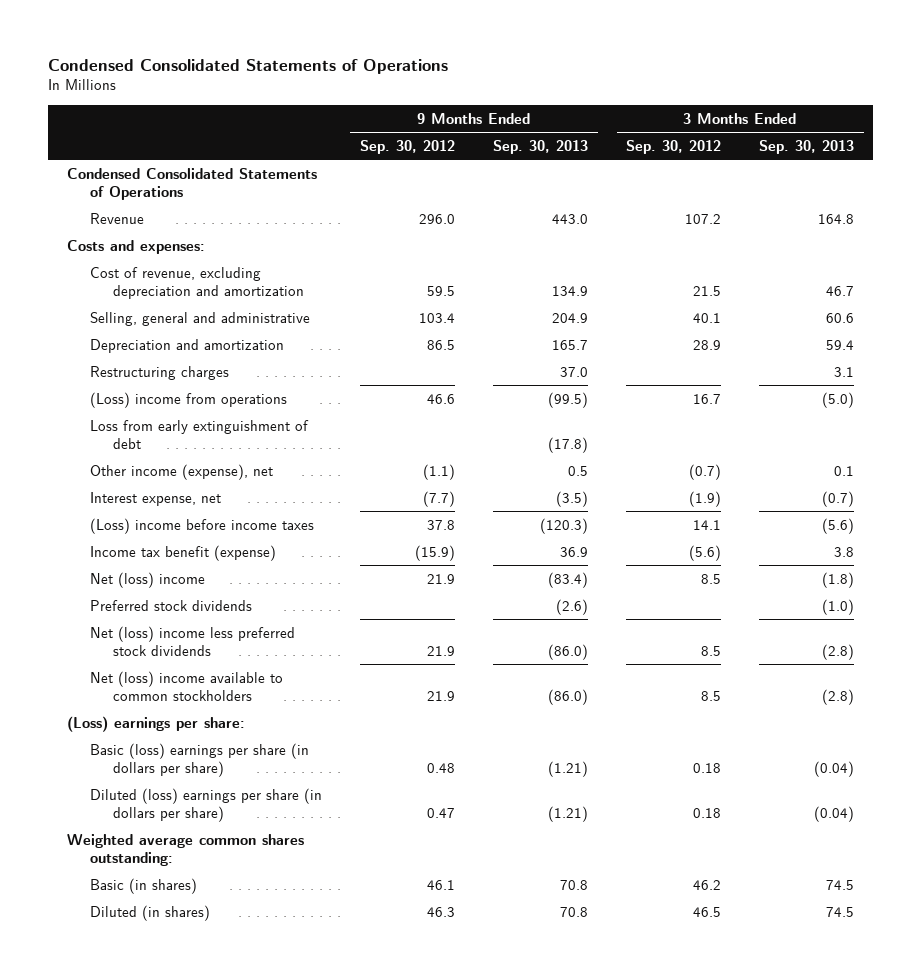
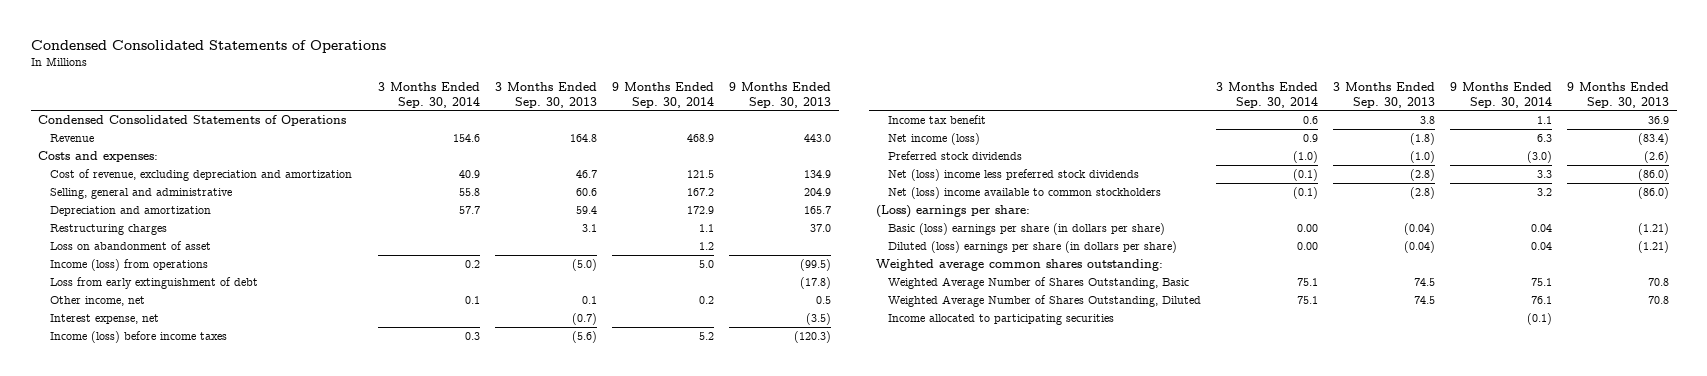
- | 9 Months Ended Sep. 30, 2012 | 9 Months Ended Sep. 30, 2013 | 3 Months Ended Sep. 30, 2012 | 3 Months Ended Sep. 30, 2013
+ | 3 Months Ended Sep. 30, 2014 | 3 Months Ended Sep. 30, 2013 | 9 Months Ended Sep. 30, 2014 | 9 Months Ended Sep. 30, 2013
- (Loss) income from operations | 46.6 | (99.5) | 16.7 | (5.0)
+ Loss on abandonment of asset | | | 1.2 |
+ Income (loss) from operations | 0.2 | (5.0) | 5.0 | (99.5)
- Other income (expense), net | (1.1) | 0.5 | (0.7) | 0.1
+ Other income, net | 0.1 | 0.1 | 0.2 | 0.5
- (Loss) income before income taxes | 37.8 | (120.3) | 14.1 | (5.6)
- Income tax benefit (expense) | (15.9) | 36.9 | (5.6) | 3.8
- Net (loss) income | 21.9 | (83.4) | 8.5 | (1.8)
+ Income (loss) before income taxes | 0.3 | (5.6) | 5.2 | (120.3)
+ Income tax benefit | 0.6 | 3.8 | 1.1 | 36.9
+ Net income (loss) | 0.9 | (1.8) | 6.3 | (83.4)
- Basic (in shares) | 46.1 | 70.8 | 46.2 | 74.5
- Diluted (in shares) | 46.3 | 70.8 | 46.5 | 74.5
+ Weighted Average Number of Shares Outstanding, Basic | 75.1 | 74.5 | 75.1 | 70.8
+ Weighted Average Number of Shares Outstanding, Diluted | 75.1 | 74.5 | 76.1 | 70.8
+ Income allocated to participating securities | | | (0.1) |

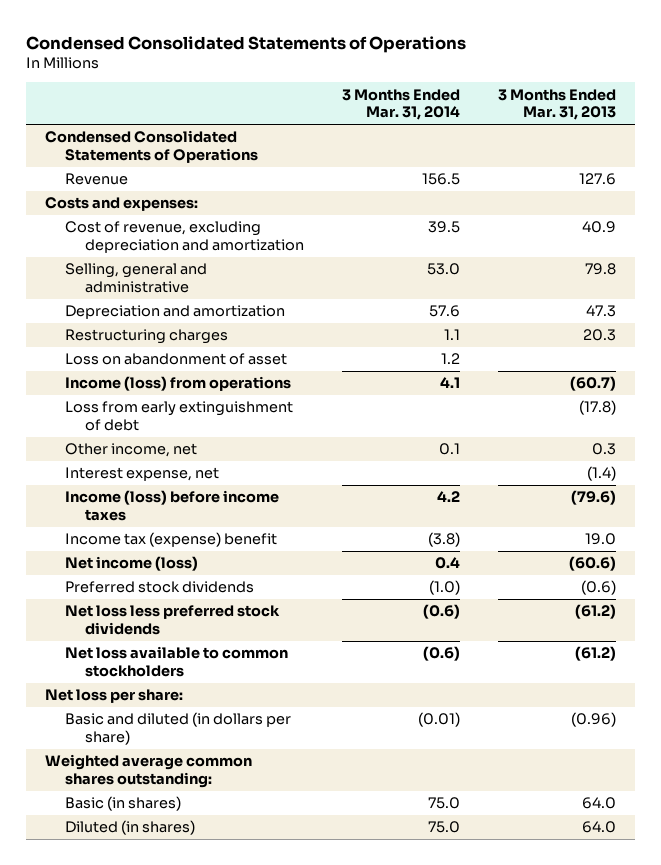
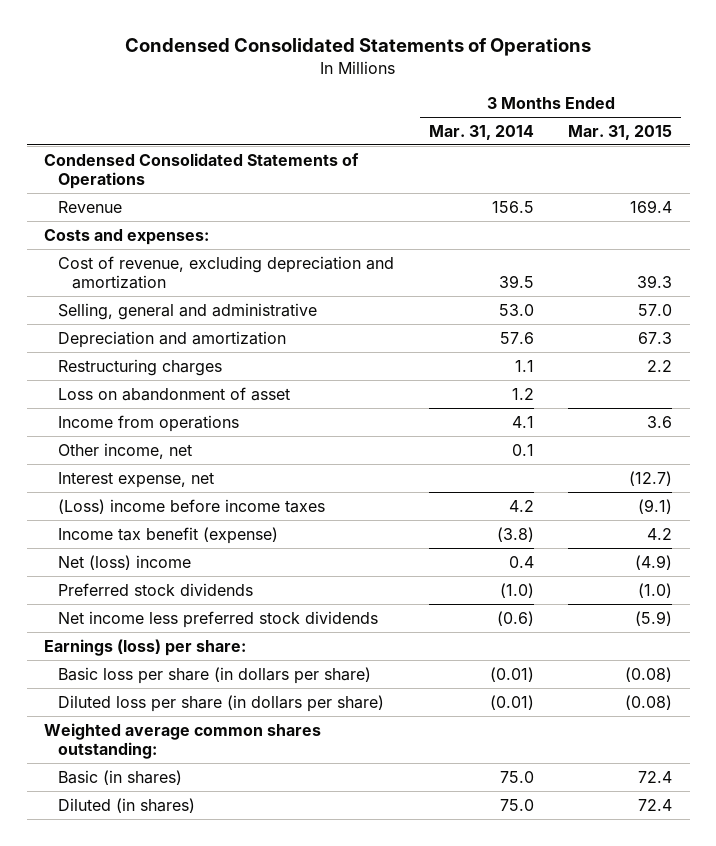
- | 3 Months Ended Mar. 31, 2014 | 3 Months Ended Mar. 31, 2013
+ | 3 Months Ended Mar. 31, 2014 | 3 Months Ended Mar. 31, 2015
- Income (loss) from operations | 4.1 | (60.7)
- Loss from early extinguishment of debt | | (17.8)
+ Income from operations | 4.1 | 3.6
- Income (loss) before income taxes | 4.2 | (79.6)
- Income tax (expense) benefit | (3.8) | 19.0
- Net income (loss) | 0.4 | (60.6)
+ (Loss) income before income taxes | 4.2 | (9.1)
+ Income tax benefit (expense) | (3.8) | 4.2
+ Net (loss) income | 0.4 | (4.9)
- Net loss less preferred stock dividends | (0.6) | (61.2)
- Net loss available to common stockholders | (0.6) | (61.2)
- Net loss per share:
- Basic and diluted (in dollars per share) | (0.01) | (0.96)
+ Net income less preferred stock dividends | (0.6) | (5.9)
+ Earnings (loss) per share:
+ Basic loss per share (in dollars per share) | (0.01) | (0.08)
+ Diluted loss per share (in dollars per share) | (0.01) | (0.08)

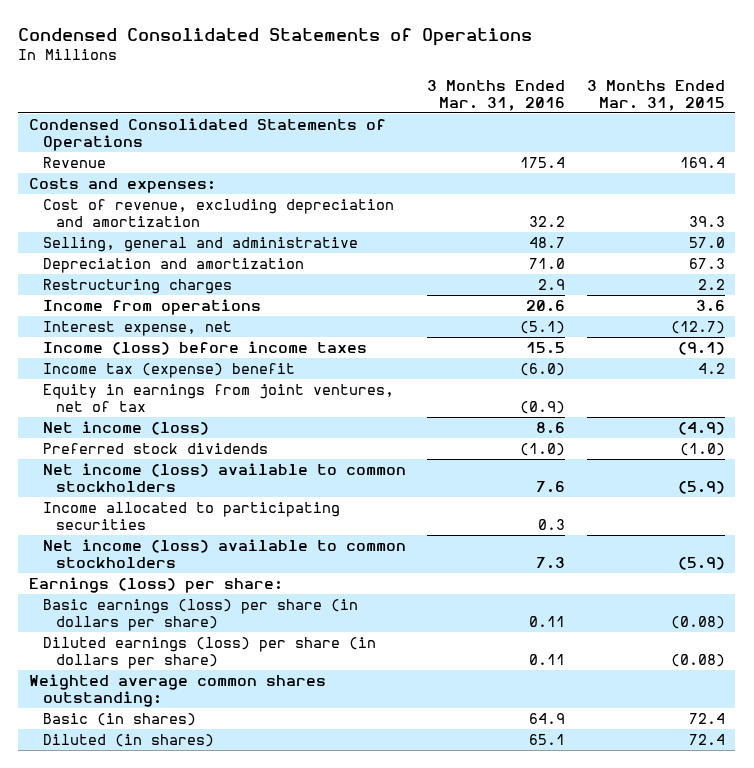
- | 3 Months Ended Mar. 31, 2014 | 3 Months Ended Mar. 31, 2015
+ | 3 Months Ended Mar. 31, 2016 | 3 Months Ended Mar. 31, 2015
- Loss on abandonment of asset | 1.2 |
- Other income, net | 0.1 |
- (Loss) income before income taxes | 4.2 | (9.1)
- Income tax benefit (expense) | (3.8) | 4.2
- Net (loss) income | 0.4 | (4.9)
+ Income (loss) before income taxes | 15.5 | (9.1)
+ Income tax (expense) benefit | (6.0) | 4.2
+ Equity in earnings from joint ventures, net of tax | (0.9) |
+ Net income (loss) | 8.6 | (4.9)
- Net income less preferred stock dividends | (0.6) | (5.9)
+ Net income (loss) available to common stockholders | 7.6 | (5.9)
+ Income allocated to participating securities | 0.3 |
+ Net income (loss) available to common stockholders | 7.3 | (5.9)
- Basic loss per share (in dollars per share) | (0.01) | (0.08)
- Diluted loss per share (in dollars per share) | (0.01) | (0.08)
+ Basic earnings (loss) per share (in dollars per share) | 0.11 | (0.08)
+ Diluted earnings (loss) per share (in dollars per share) | 0.11 | (0.08)

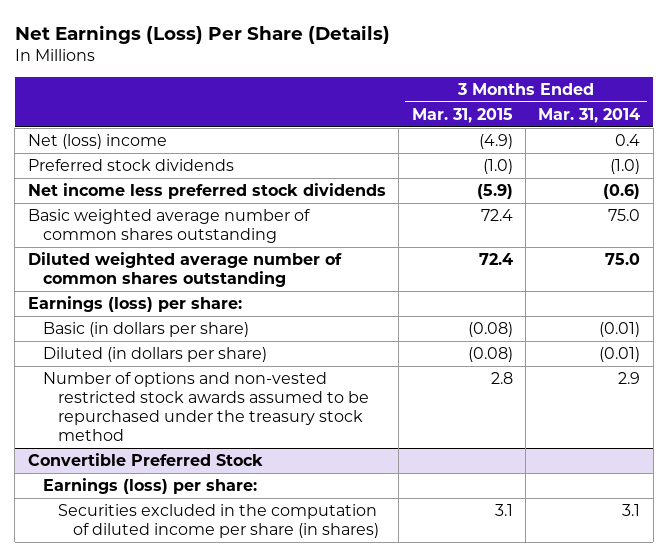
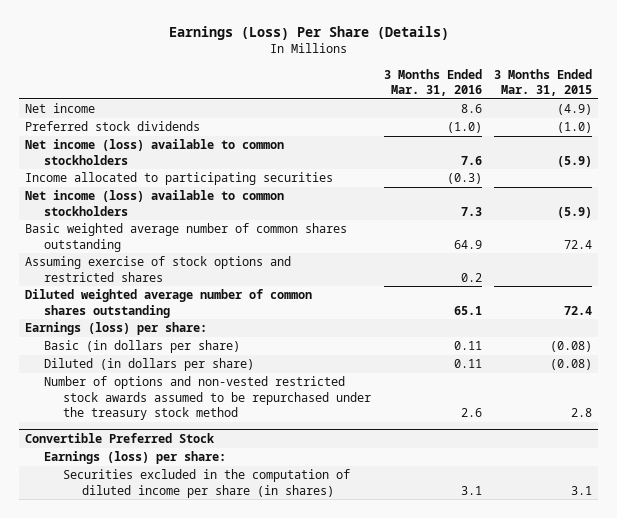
- Net Earnings (Loss) Per Share (Details)
+ Earnings (Loss) Per Share (Details)
- | 3 Months Ended Mar. 31, 2015 | 3 Months Ended Mar. 31, 2014
+ | 3 Months Ended Mar. 31, 2016 | 3 Months Ended Mar. 31, 2015
- Net (loss) income | (4.9) | 0.4
+ Net income | 8.6 | (4.9)
- Net income less preferred stock dividends | (5.9) | (0.6)
+ Net income (loss) available to common stockholders | 7.6 | (5.9)
+ Income allocated to participating securities | (0.3) |
+ Net income (loss) available to common stockholders | 7.3 | (5.9)
+ Assuming exercise of stock options and restricted shares | 0.2 |

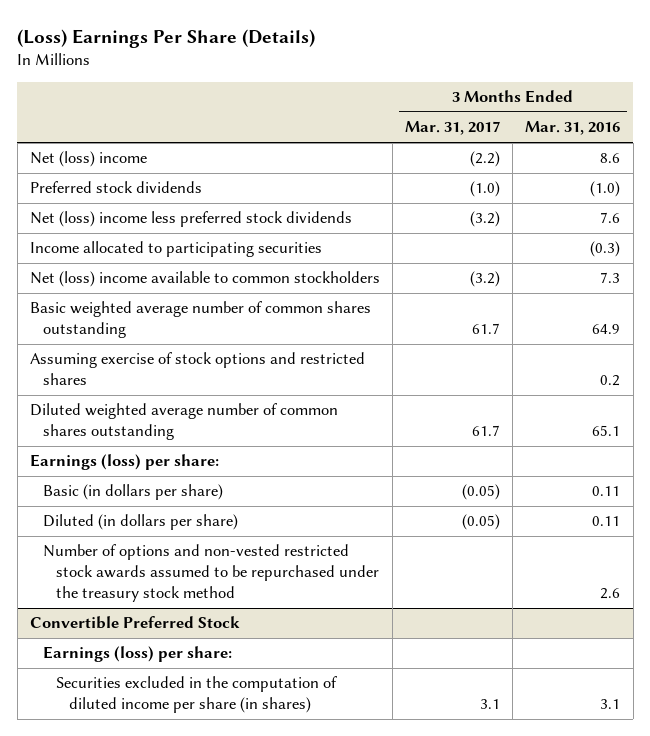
- Earnings (Loss) Per Share (Details)
+ (Loss) Earnings Per Share (Details)
- | 3 Months Ended Mar. 31, 2016 | 3 Months Ended Mar. 31, 2015
+ | 3 Months Ended Mar. 31, 2017 | 3 Months Ended Mar. 31, 2016
- Net income | 8.6 | (4.9)
+ Net (loss) income | (2.2) | 8.6
- Net income (loss) available to common stockholders | 7.6 | (5.9)
+ Net (loss) income less preferred stock dividends | (3.2) | 7.6
- Net income (loss) available to common stockholders | 7.3 | (5.9)
+ Net (loss) income available to common stockholders | (3.2) | 7.3

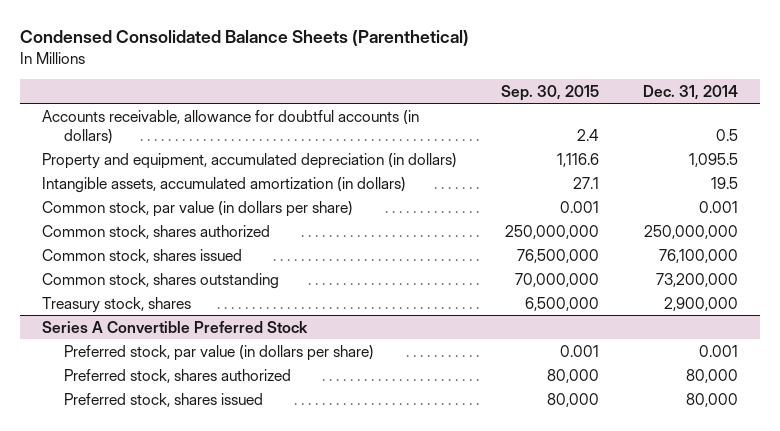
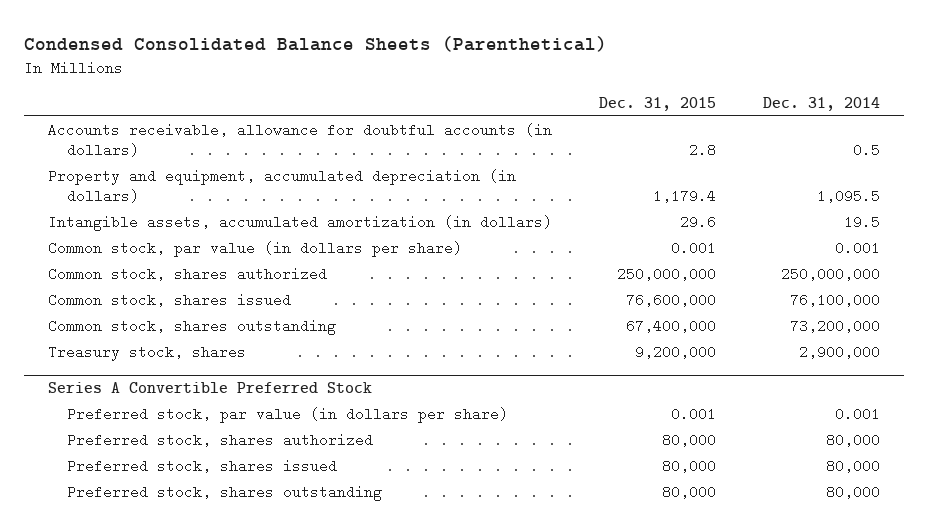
- | Sep. 30, 2015 | Dec. 31, 2014
+ | Dec. 31, 2015 | Dec. 31, 2014
@ Series A Convertible Preferred Stock
+ Preferred stock, shares outstanding | 80,000 | 80,000

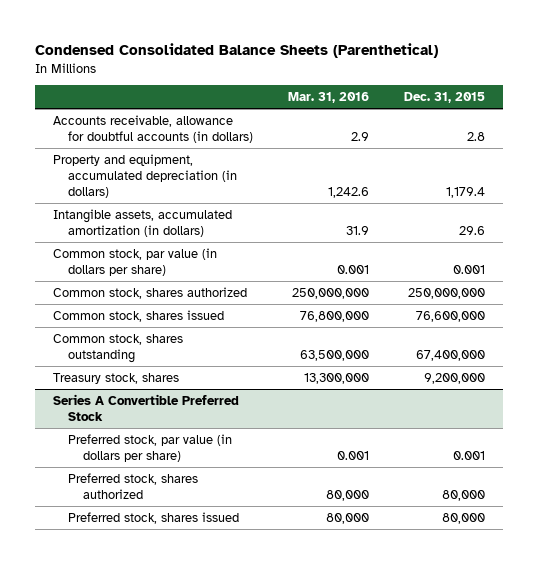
- | Dec. 31, 2015 | Dec. 31, 2014
+ | Mar. 31, 2016 | Dec. 31, 2015
@ Series A Convertible Preferred Stock
- Preferred stock, shares outstanding | 80,000 | 80,000

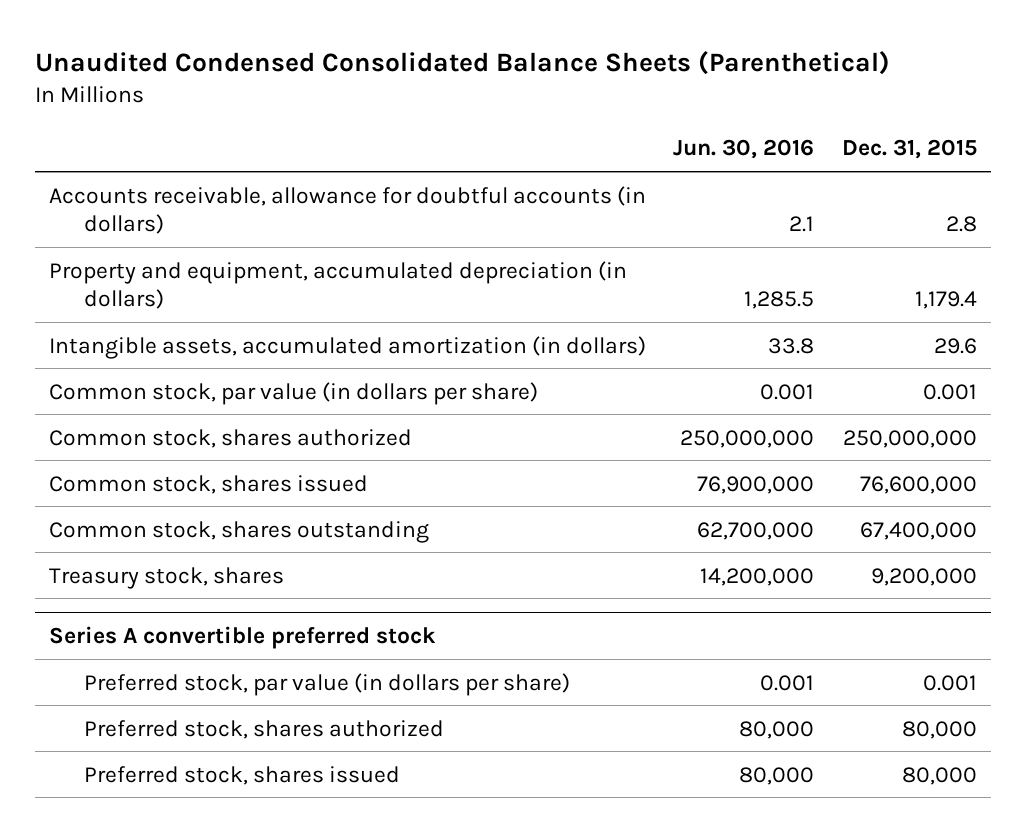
- Condensed Consolidated Balance Sheets (Parenthetical)
+ Unaudited Condensed Consolidated Balance Sheets (Parenthetical)
- | Mar. 31, 2016 | Dec. 31, 2015
+ | Jun. 30, 2016 | Dec. 31, 2015
- Series A Convertible Preferred Stock
+ Series A convertible preferred stock

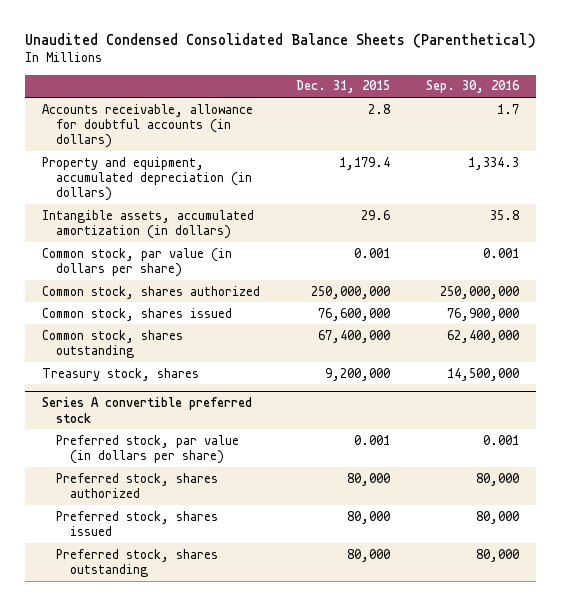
- | Jun. 30, 2016 | Dec. 31, 2015
+ | Dec. 31, 2015 | Sep. 30, 2016
@ Series A convertible preferred stock
+ Preferred stock, shares outstanding | 80,000 | 80,000

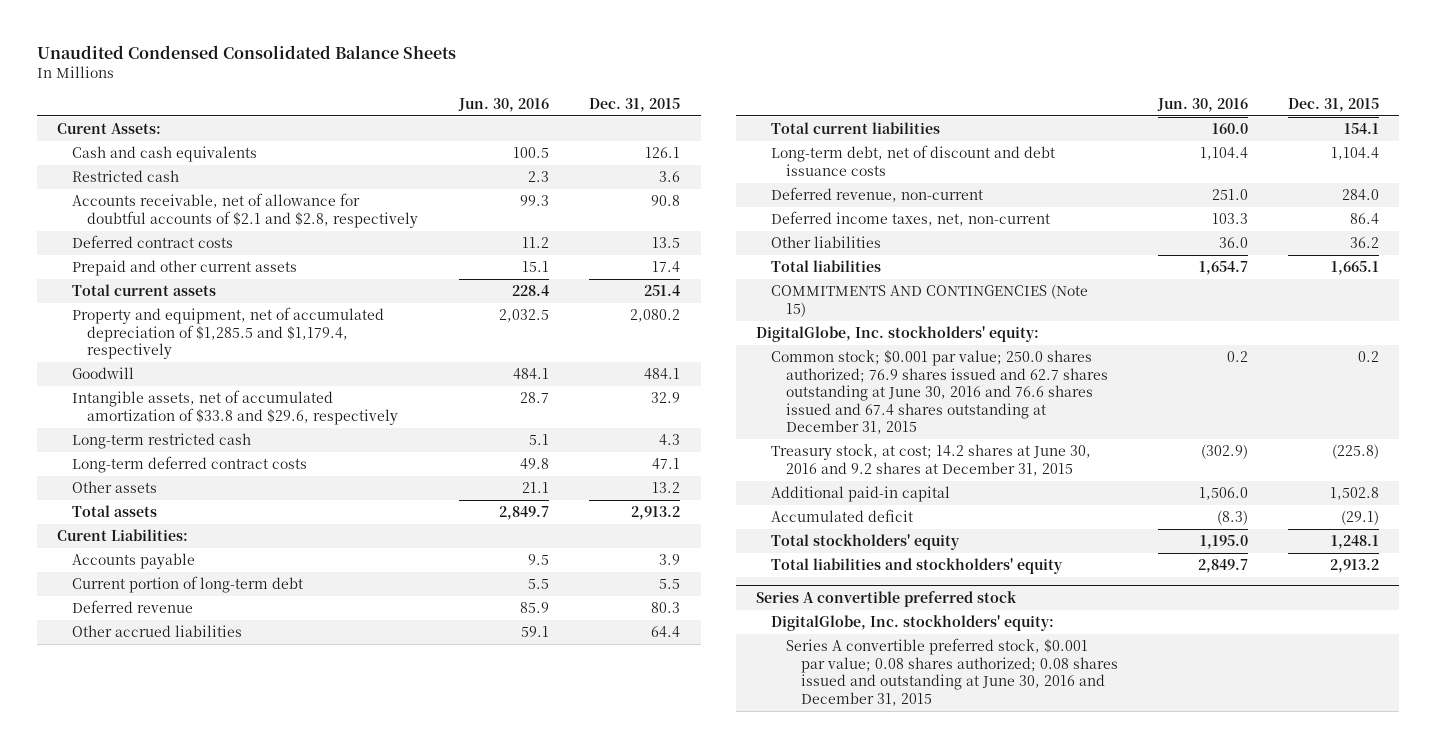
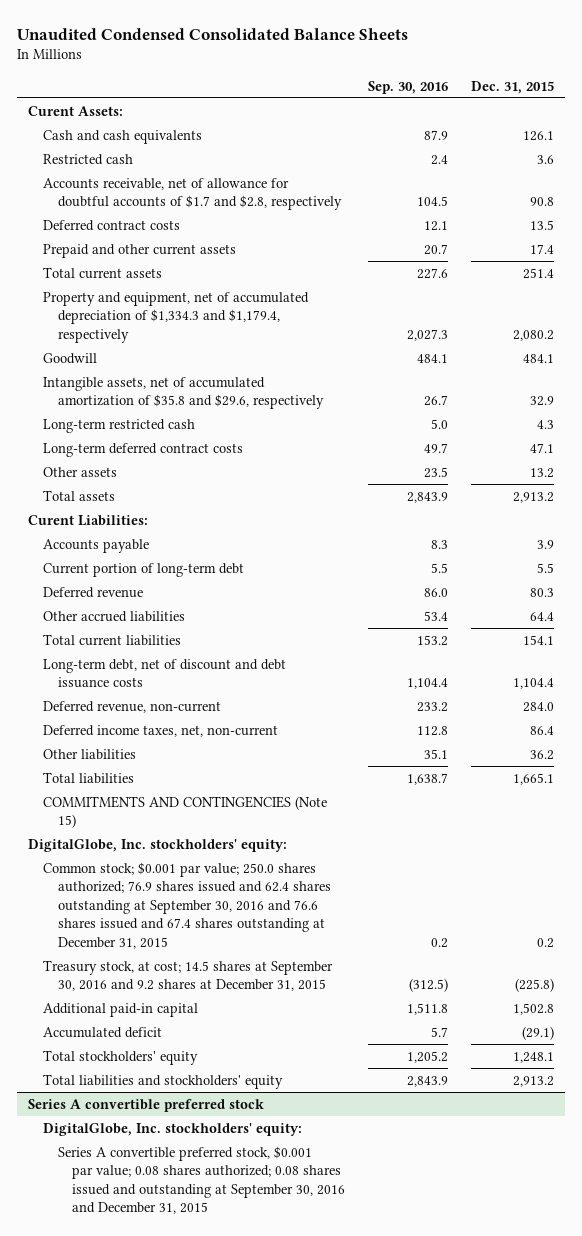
- | Jun. 30, 2016 | Dec. 31, 2015
+ | Sep. 30, 2016 | Dec. 31, 2015
- Accounts receivable, net of allowance for doubtful accounts of $2.1 and $2.8, respectively | 99.3 | 90.8
+ Accounts receivable, net of allowance for doubtful accounts of $1.7 and $2.8, respectively | 104.5 | 90.8
- Property and equipment, net of accumulated depreciation of $1,285.5 and $1,179.4, respectively | 2,032.5 | 2,080.2
+ Property and equipment, net of accumulated depreciation of $1,334.3 and $1,179.4, respectively | 2,027.3 | 2,080.2
- Intangible assets, net of accumulated amortization of $33.8 and $29.6, respectively | 28.7 | 32.9
+ Intangible assets, net of accumulated amortization of $35.8 and $29.6, respectively | 26.7 | 32.9
- Common stock; $0.001 par value; 250.0 shares authorized; 76.9 shares issued and 62.7 shares outstanding at June 30, 2016 and 76.6 shares issued and 67.4 shares outstanding at December 31, 2015 | 0.2 | 0.2
- Treasury stock, at cost; 14.2 shares at June 30, 2016 and 9.2 shares at December 31, 2015 | (302.9) | (225.8)
+ Common stock; $0.001 par value; 250.0 shares authorized; 76.9 shares issued and 62.4 shares outstanding at September 30, 2016 and 76.6 shares issued and 67.4 shares outstanding at December 31, 2015 | 0.2 | 0.2
+ Treasury stock, at cost; 14.5 shares at September 30, 2016 and 9.2 shares at December 31, 2015 | (312.5) | (225.8)
@ Series A convertible preferred stock
- Series A convertible preferred stock, $0.001 par value; 0.08 shares authorized; 0.08 shares issued and outstanding at June 30, 2016 and December 31, 2015
+ Series A convertible preferred stock, $0.001 par value; 0.08 shares authorized; 0.08 shares issued and outstanding at September 30, 2016 and December 31, 2015

